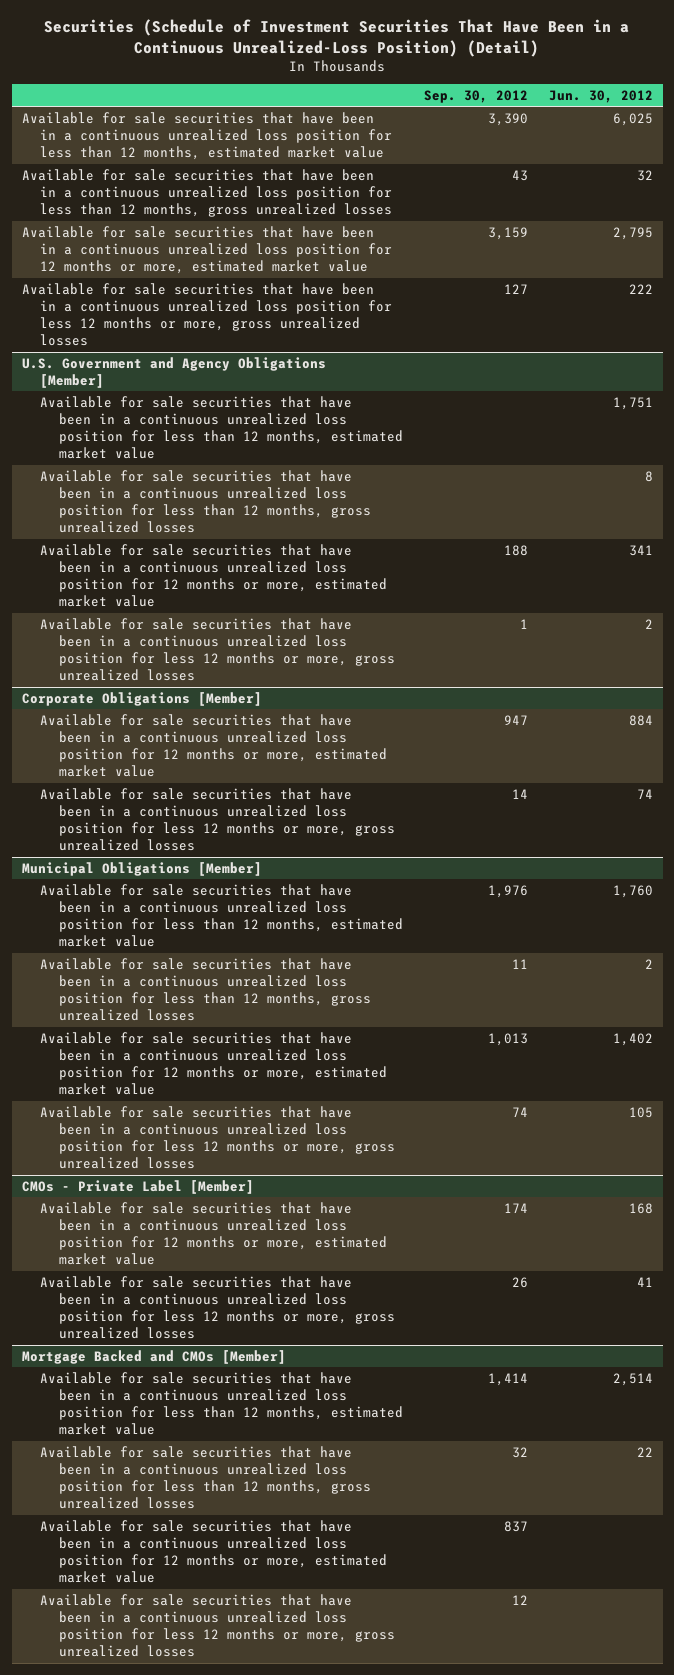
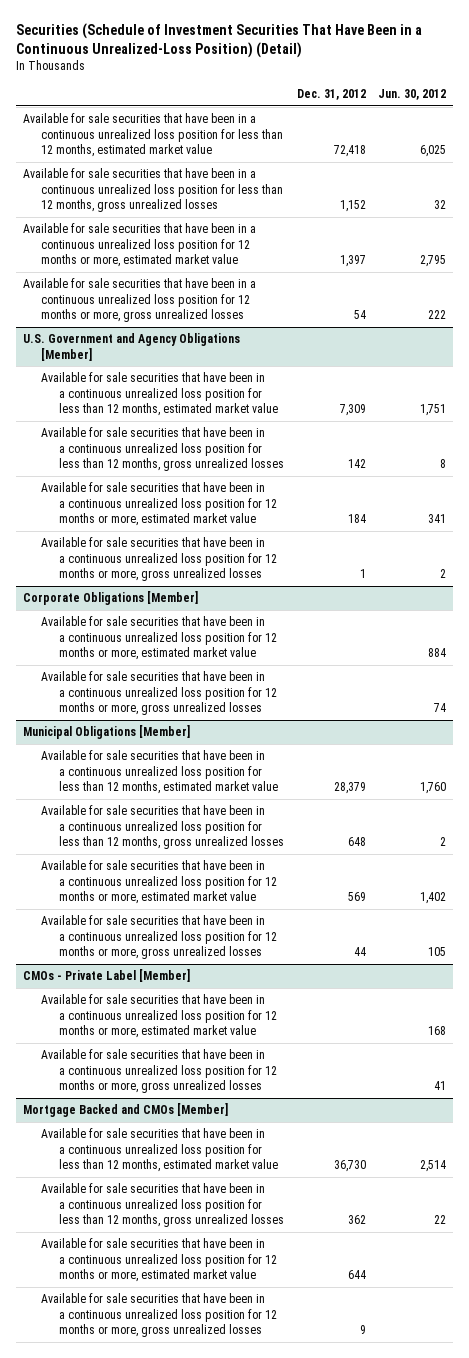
- | Sep. 30, 2012 | Jun. 30, 2012
+ | Dec. 31, 2012 | Jun. 30, 2012
- Available for sale securities that have been in a continuous unrealized loss position for less 12 months or more, gross unrealized losses | 127 | 222
+ Available for sale securities that have been in a continuous unrealized loss position for 12 months or more, gross unrealized losses | 54 | 222
@ U.S. Government and Agency Obligations [Member]
- Available for sale securities that have been in a continuous unrealized loss position for less 12 months or more, gross unrealized losses | 1 | 2
+ Available for sale securities that have been in a continuous unrealized loss position for 12 months or more, gross unrealized losses | 1 | 2
@ Corporate Obligations [Member]
- Available for sale securities that have been in a continuous unrealized loss position for less 12 months or more, gross unrealized losses | 14 | 74
+ Available for sale securities that have been in a continuous unrealized loss position for 12 months or more, gross unrealized losses | | 74
@ Municipal Obligations [Member]
- Available for sale securities that have been in a continuous unrealized loss position for less 12 months or more, gross unrealized losses | 74 | 105
+ Available for sale securities that have been in a continuous unrealized loss position for 12 months or more, gross unrealized losses | 44 | 105
@ CMOs - Private Label [Member]
- Available for sale securities that have been in a continuous unrealized loss position for less 12 months or more, gross unrealized losses | 26 | 41
+ Available for sale securities that have been in a continuous unrealized loss position for 12 months or more, gross unrealized losses | | 41
@ Mortgage Backed and CMOs [Member]
- Available for sale securities that have been in a continuous unrealized loss position for less 12 months or more, gross unrealized losses | 12 |
+ Available for sale securities that have been in a continuous unrealized loss position for 12 months or more, gross unrealized losses | 9 |

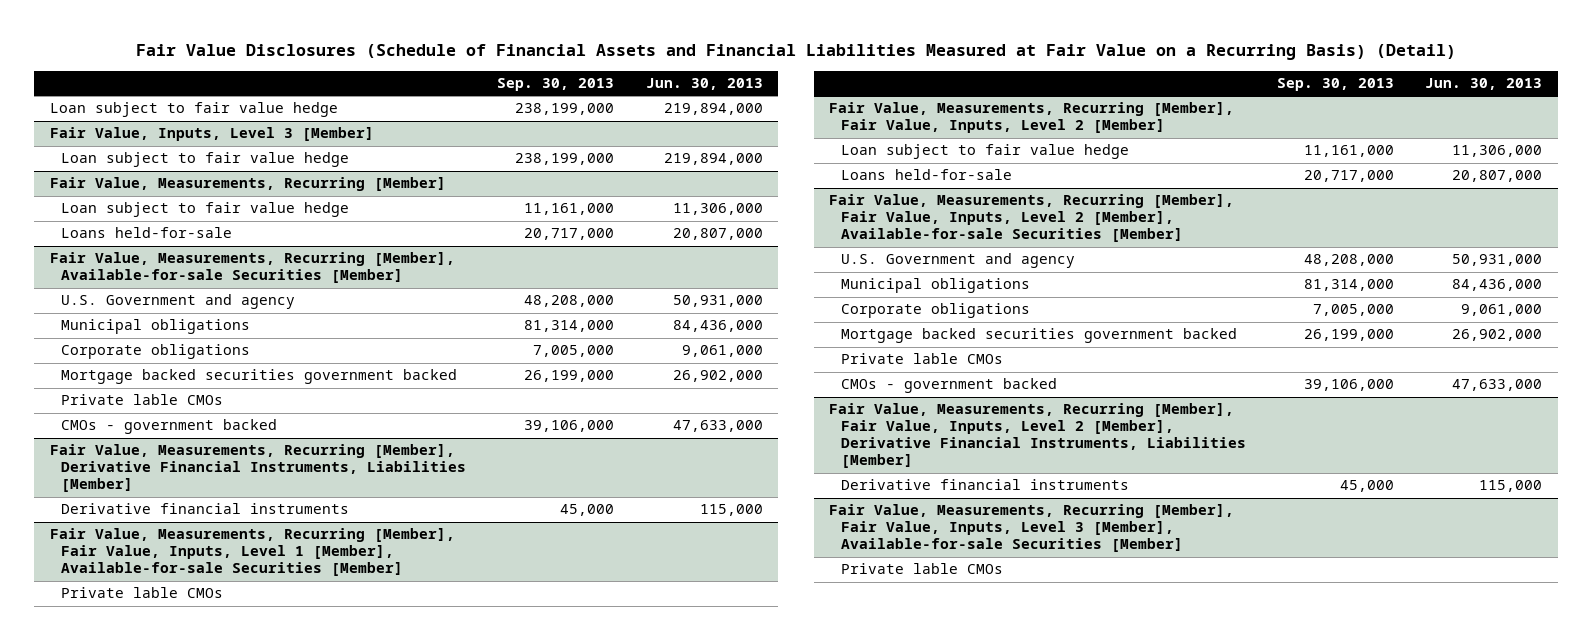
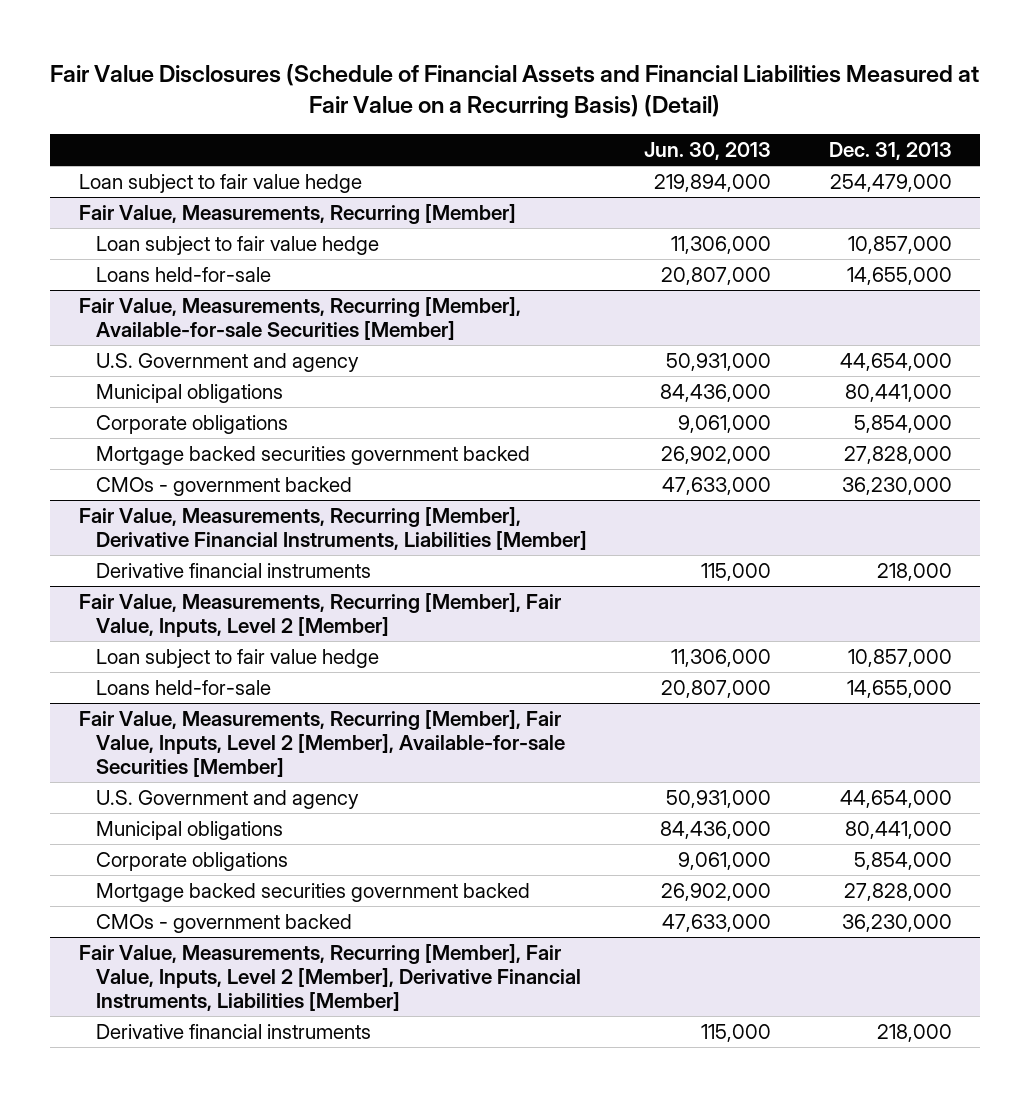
- | Sep. 30, 2013 | Jun. 30, 2013
+ | Jun. 30, 2013 | Dec. 31, 2013
- Fair Value, Inputs, Level 3 [Member]
- Loan subject to fair value hedge | 238,199,000 | 219,894,000
@ Fair Value, Measurements, Recurring [Member], Available-for-sale Securities [Member]
- Private lable CMOs
- Fair Value, Measurements, Recurring [Member], Fair Value, Inputs, Level 1 [Member], Available-for-sale Securities [Member]
- Private lable CMOs
@ Fair Value, Measurements, Recurring [Member], Fair Value, Inputs, Level 2 [Member], Available-for-sale Securities [Member]
- Private lable CMOs
- Fair Value, Measurements, Recurring [Member], Fair Value, Inputs, Level 3 [Member], Available-for-sale Securities [Member]
- Private lable CMOs

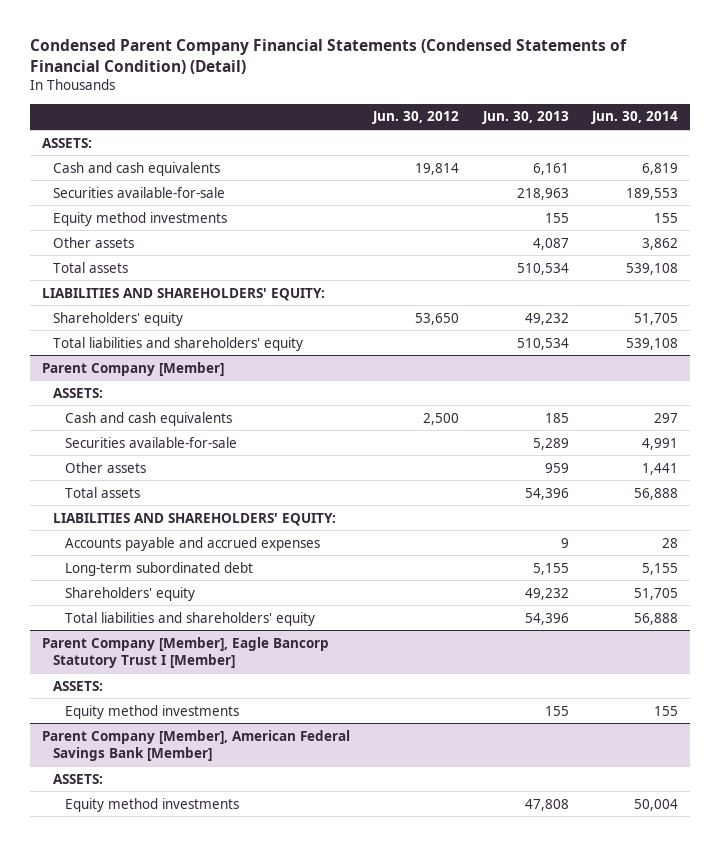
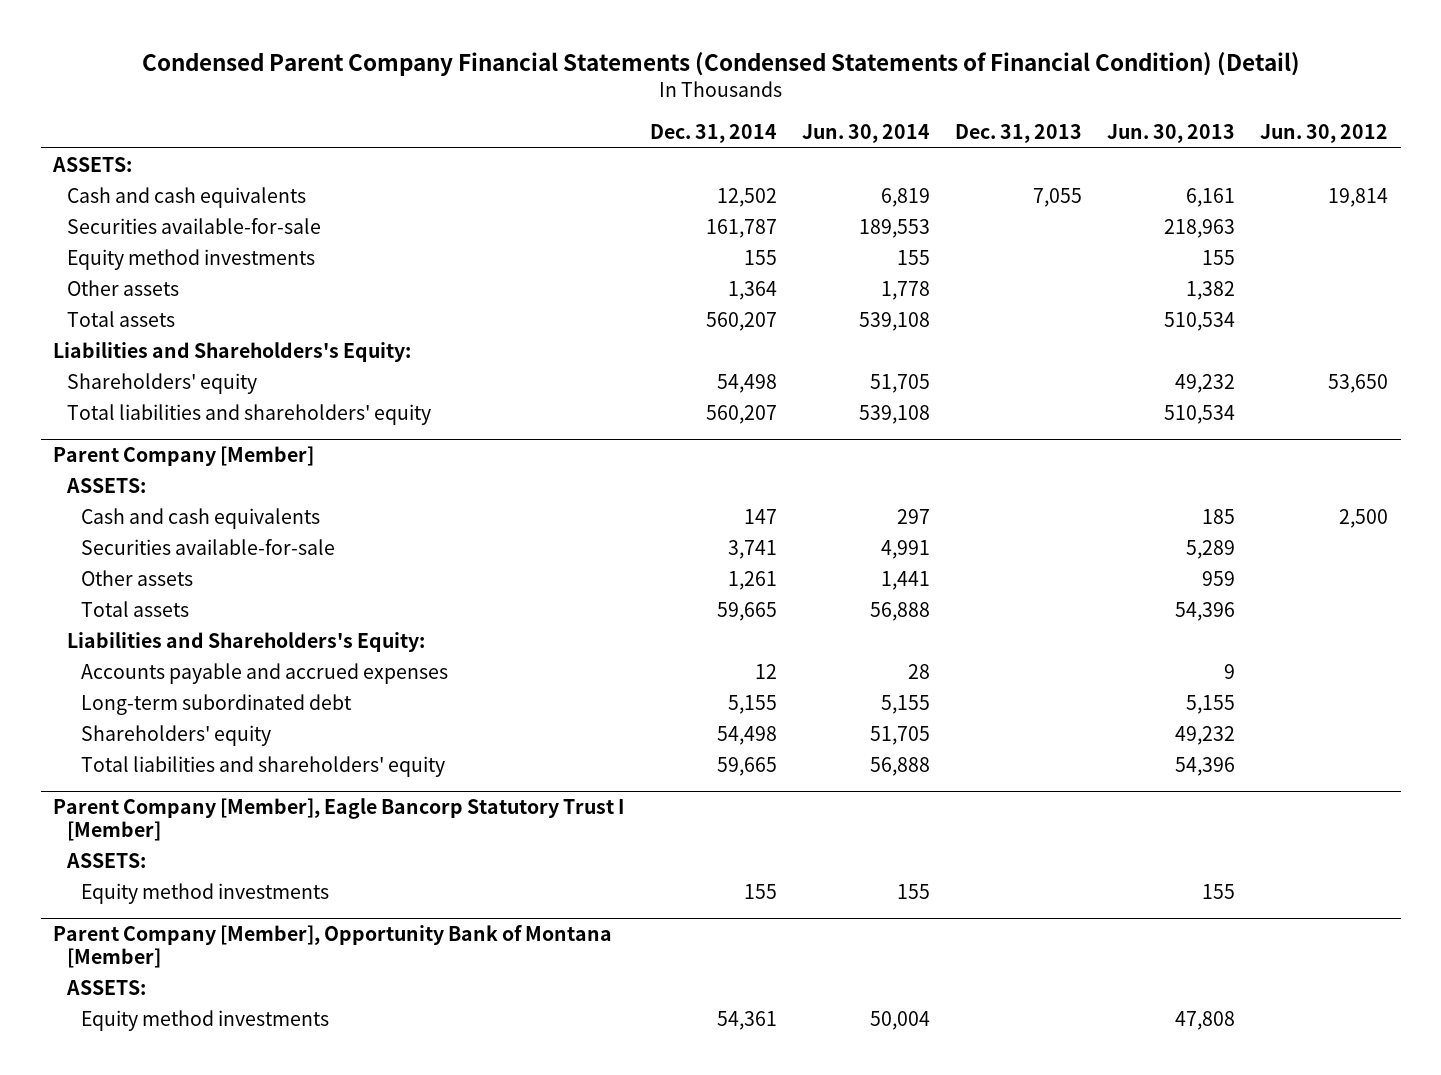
- | Jun. 30, 2012 | Jun. 30, 2013 | Jun. 30, 2014
+ | Dec. 31, 2014 | Jun. 30, 2014 | Dec. 31, 2013 | Jun. 30, 2013 | Jun. 30, 2012
- Other assets | | 4,087 | 3,862
+ Other assets | 1,364 | 1,778 | | 1,382 |
- LIABILITIES AND SHAREHOLDERS' EQUITY:
+ Liabilities and Shareholders's Equity:
@ Parent Company [Member]
- LIABILITIES AND SHAREHOLDERS' EQUITY:
+ Liabilities and Shareholders's Equity:
- Parent Company [Member], American Federal Savings Bank [Member]
+ Parent Company [Member], Opportunity Bank of Montana [Member]

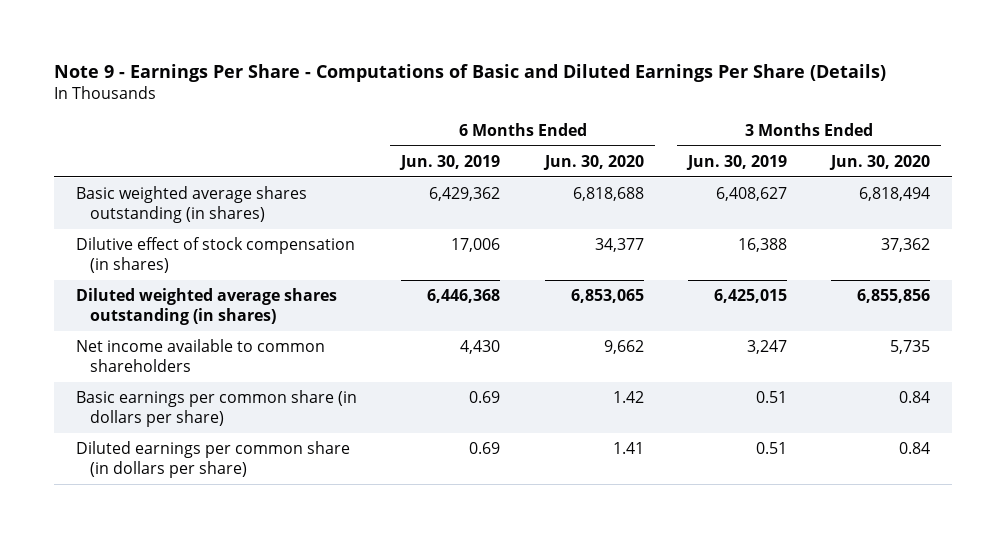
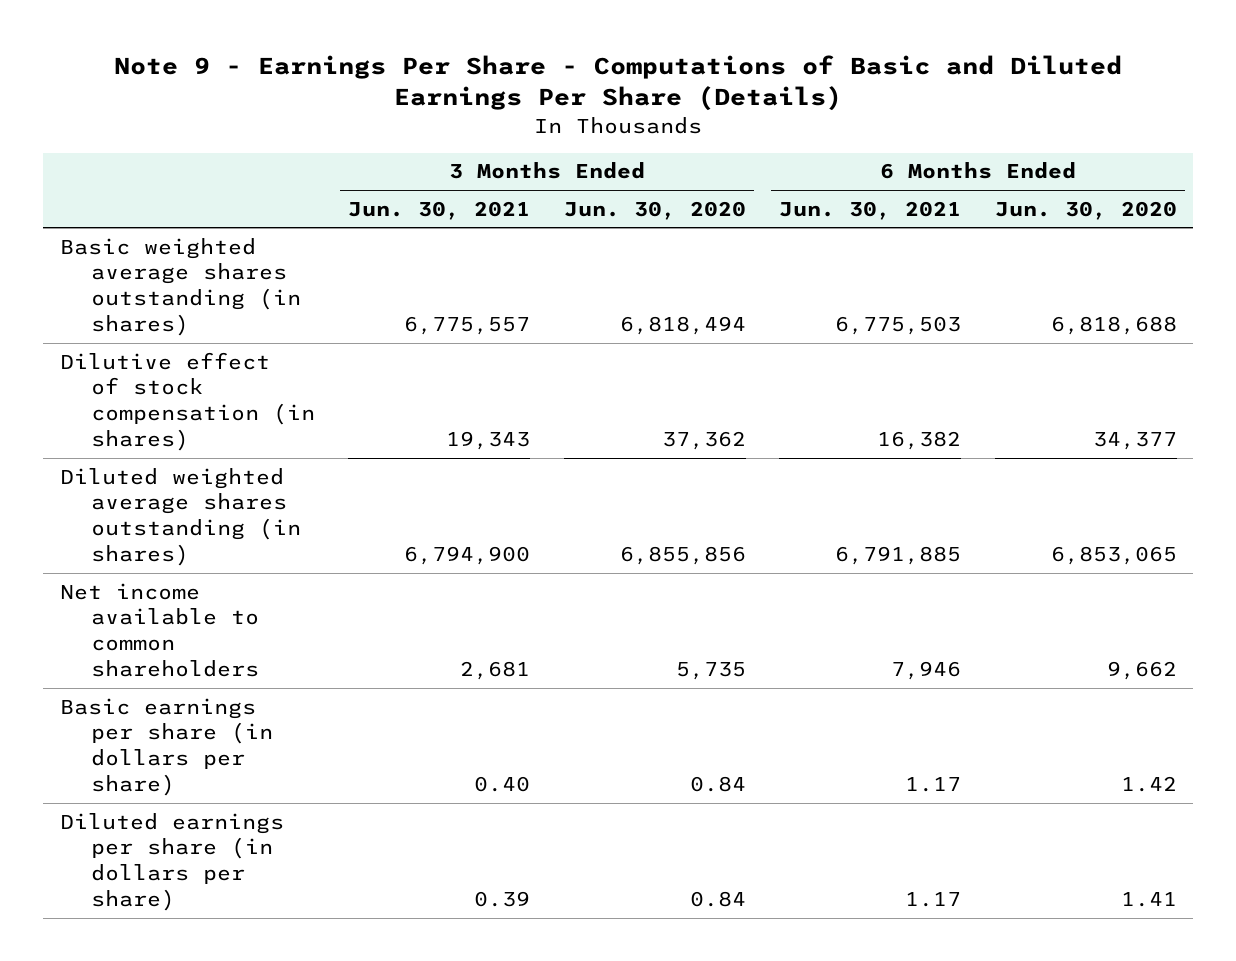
- | 6 Months Ended Jun. 30, 2019 | 6 Months Ended Jun. 30, 2020 | 3 Months Ended Jun. 30, 2019 | 3 Months Ended Jun. 30, 2020
+ | 3 Months Ended Jun. 30, 2021 | 3 Months Ended Jun. 30, 2020 | 6 Months Ended Jun. 30, 2021 | 6 Months Ended Jun. 30, 2020
- Basic earnings per common share (in dollars per share) | 0.69 | 1.42 | 0.51 | 0.84
- Diluted earnings per common share (in dollars per share) | 0.69 | 1.41 | 0.51 | 0.84
+ Basic earnings per share (in dollars per share) | 0.40 | 0.84 | 1.17 | 1.42
+ Diluted earnings per share (in dollars per share) | 0.39 | 0.84 | 1.17 | 1.41

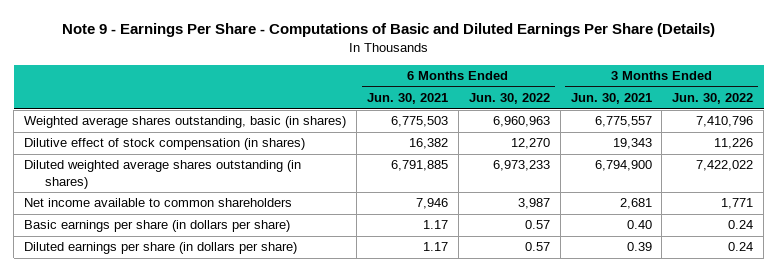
- | 3 Months Ended Jun. 30, 2021 | 3 Months Ended Jun. 30, 2020 | 6 Months Ended Jun. 30, 2021 | 6 Months Ended Jun. 30, 2020
+ | 6 Months Ended Jun. 30, 2021 | 6 Months Ended Jun. 30, 2022 | 3 Months Ended Jun. 30, 2021 | 3 Months Ended Jun. 30, 2022
- Basic weighted average shares outstanding (in shares) | 6,775,557 | 6,818,494 | 6,775,503 | 6,818,688
+ Weighted average shares outstanding, basic (in shares) | 6,775,503 | 6,960,963 | 6,775,557 | 7,410,796

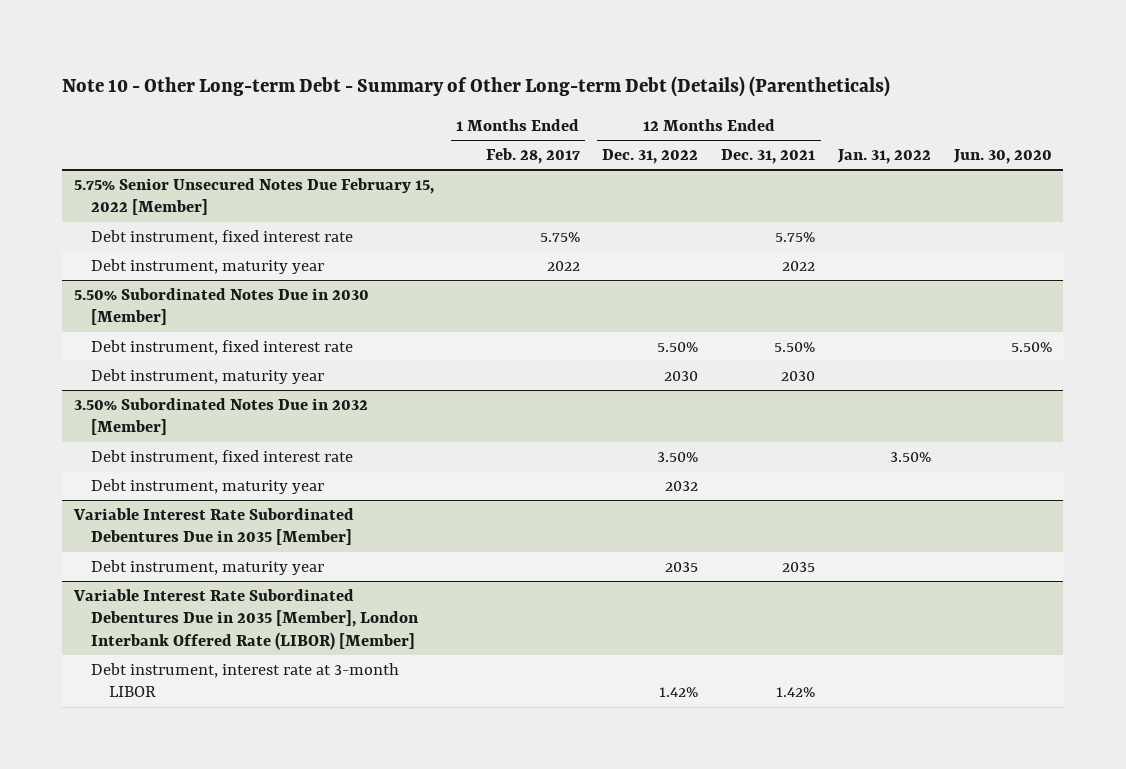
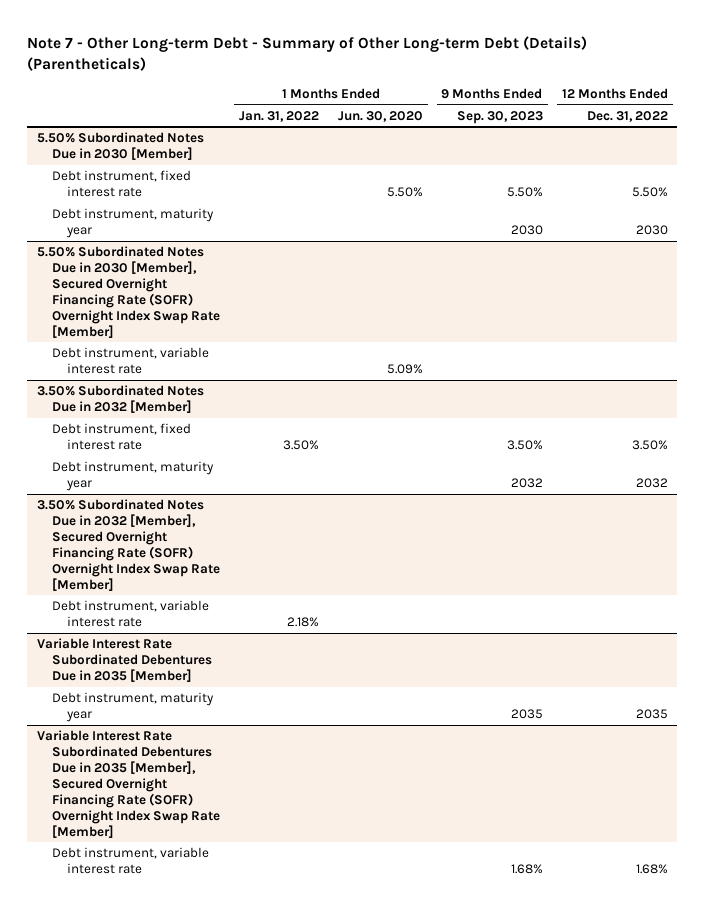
- Note 10 - Other Long-term Debt - Summary of Other Long-term Debt (Details) (Parentheticals)
+ Note 7 - Other Long-term Debt - Summary of Other Long-term Debt (Details) (Parentheticals)
- | 1 Months Ended Feb. 28, 2017 | 12 Months Ended Dec. 31, 2022 | 12 Months Ended Dec. 31, 2021 | Jan. 31, 2022 | Jun. 30, 2020
+ | 1 Months Ended Jan. 31, 2022 | 1 Months Ended Jun. 30, 2020 | 9 Months Ended Sep. 30, 2023 | 12 Months Ended Dec. 31, 2022
- 5.75% Senior Unsecured Notes Due February 15, 2022 [Member]
- Debt instrument, fixed interest rate | 5.75% | | 5.75% | |
- Debt instrument, maturity year | 2022 | | 2022 | |
+ 5.50% Subordinated Notes Due in 2030 [Member], Secured Overnight Financing Rate (SOFR) Overnight Index Swap Rate [Member]
+ Debt instrument, variable interest rate | | 5.09% | |
+ 3.50% Subordinated Notes Due in 2032 [Member], Secured Overnight Financing Rate (SOFR) Overnight Index Swap Rate [Member]
+ Debt instrument, variable interest rate | 2.18% | | |
- Variable Interest Rate Subordinated Debentures Due in 2035 [Member], London Interbank Offered Rate (LIBOR) [Member]
- Debt instrument, interest rate at 3-month LIBOR | | 1.42% | 1.42% | |
+ Variable Interest Rate Subordinated Debentures Due in 2035 [Member], Secured Overnight Financing Rate (SOFR) Overnight Index Swap Rate [Member]
+ Debt instrument, variable interest rate | | | 1.68% | 1.68%

